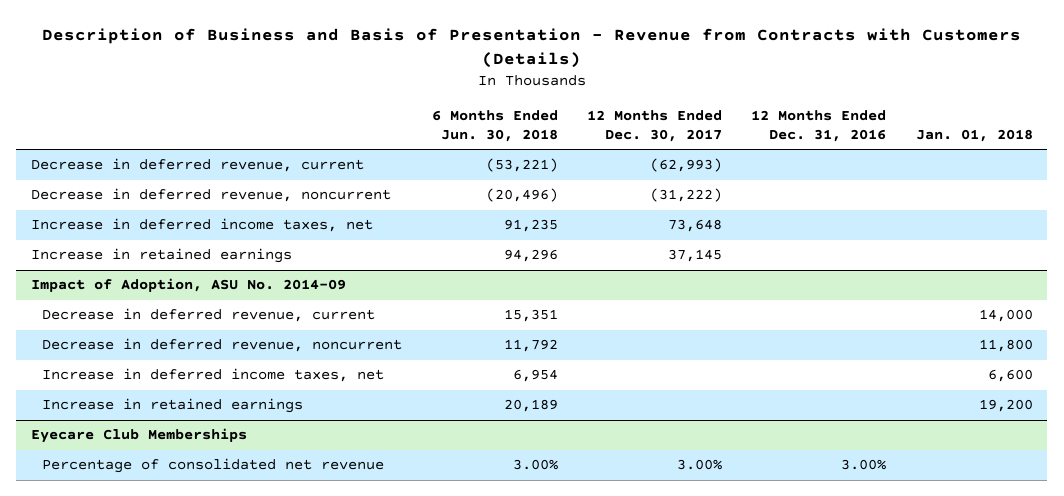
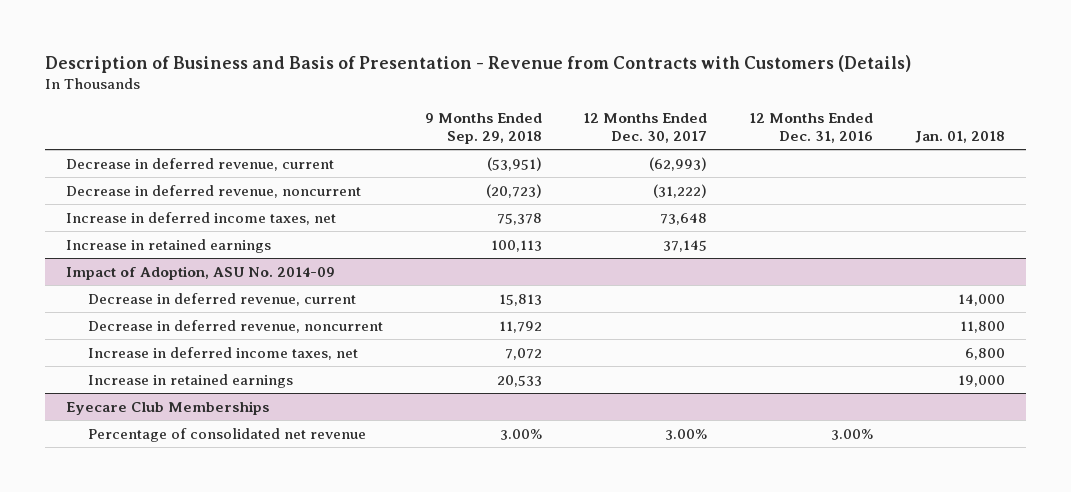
- | 6 Months Ended Jun. 30, 2018 | 12 Months Ended Dec. 30, 2017 | 12 Months Ended Dec. 31, 2016 | Jan. 01, 2018
+ | 9 Months Ended Sep. 29, 2018 | 12 Months Ended Dec. 30, 2017 | 12 Months Ended Dec. 31, 2016 | Jan. 01, 2018
@ Impact of Adoption, ASU No. 2014-09
- Increase in deferred income taxes, net | 6,954 | | | 6,600
- Increase in retained earnings | 20,189 | | | 19,200
+ Increase in deferred income taxes, net | 7,072 | | | 6,800
+ Increase in retained earnings | 20,533 | | | 19,000

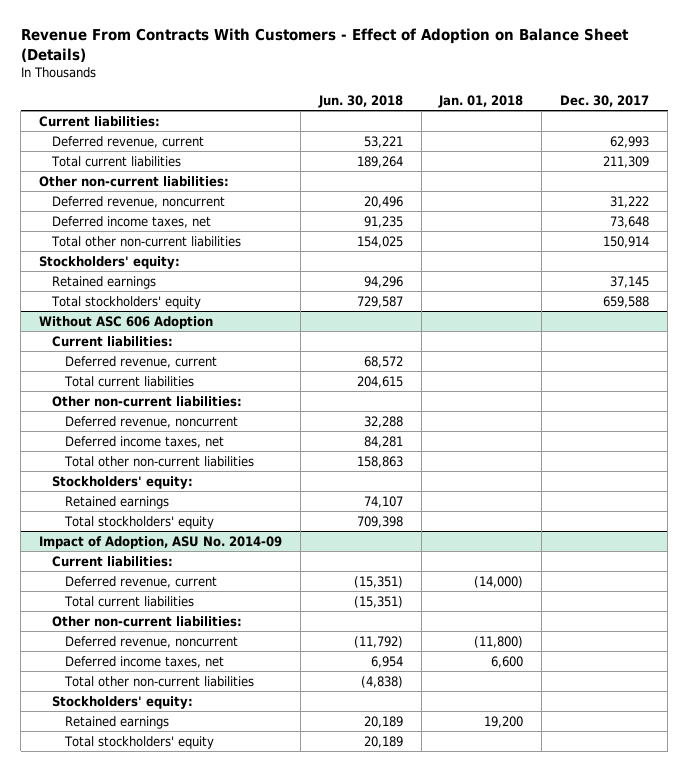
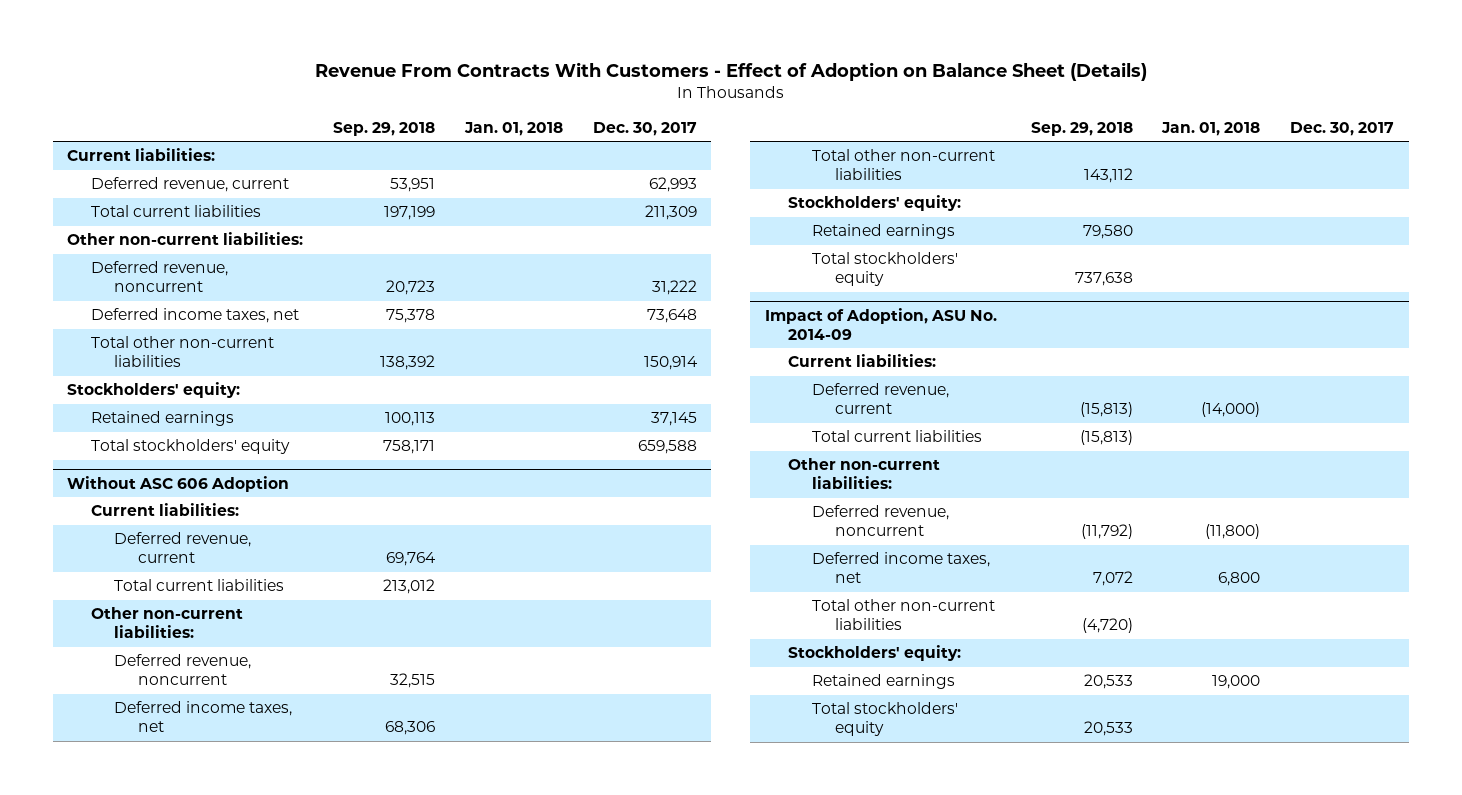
- | Jun. 30, 2018 | Jan. 01, 2018 | Dec. 30, 2017
+ | Sep. 29, 2018 | Jan. 01, 2018 | Dec. 30, 2017
@ Impact of Adoption, ASU No. 2014-09
- Deferred income taxes, net | 6,954 | 6,600 |
+ Deferred income taxes, net | 7,072 | 6,800 |
- Retained earnings | 20,189 | 19,200 |
+ Retained earnings | 20,533 | 19,000 |

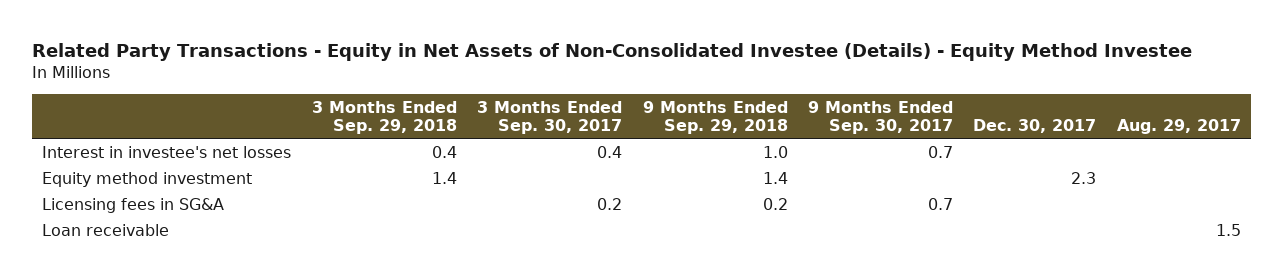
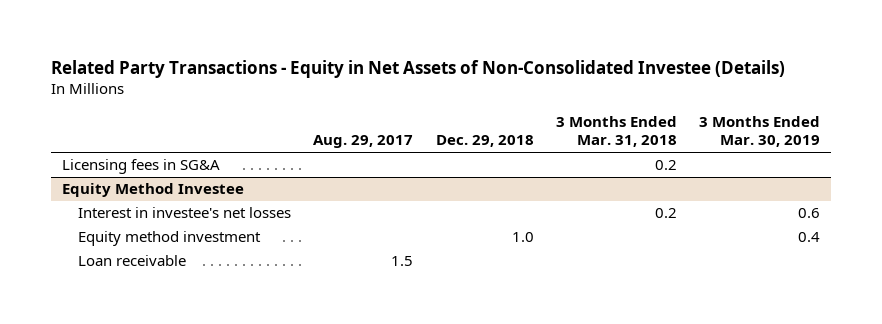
- Related Party Transactions - Equity in Net Assets of Non-Consolidated Investee (Details) - Equity Method Investee
+ Related Party Transactions - Equity in Net Assets of Non-Consolidated Investee (Details)
- | 3 Months Ended Sep. 29, 2018 | 3 Months Ended Sep. 30, 2017 | 9 Months Ended Sep. 29, 2018 | 9 Months Ended Sep. 30, 2017 | Dec. 30, 2017 | Aug. 29, 2017
+ | Aug. 29, 2017 | Dec. 29, 2018 | 3 Months Ended Mar. 31, 2018 | 3 Months Ended Mar. 30, 2019
- Interest in investee's net losses | 0.4 | 0.4 | 1.0 | 0.7 | |
- Equity method investment | 1.4 | | 1.4 | | 2.3 |
- Loan receivable | | | | | | 1.5
+ Equity Method Investee
+ Interest in investee's net losses | | | 0.2 | 0.6
+ Equity method investment | | 1.0 | | 0.4
+ Loan receivable | 1.5 | | |

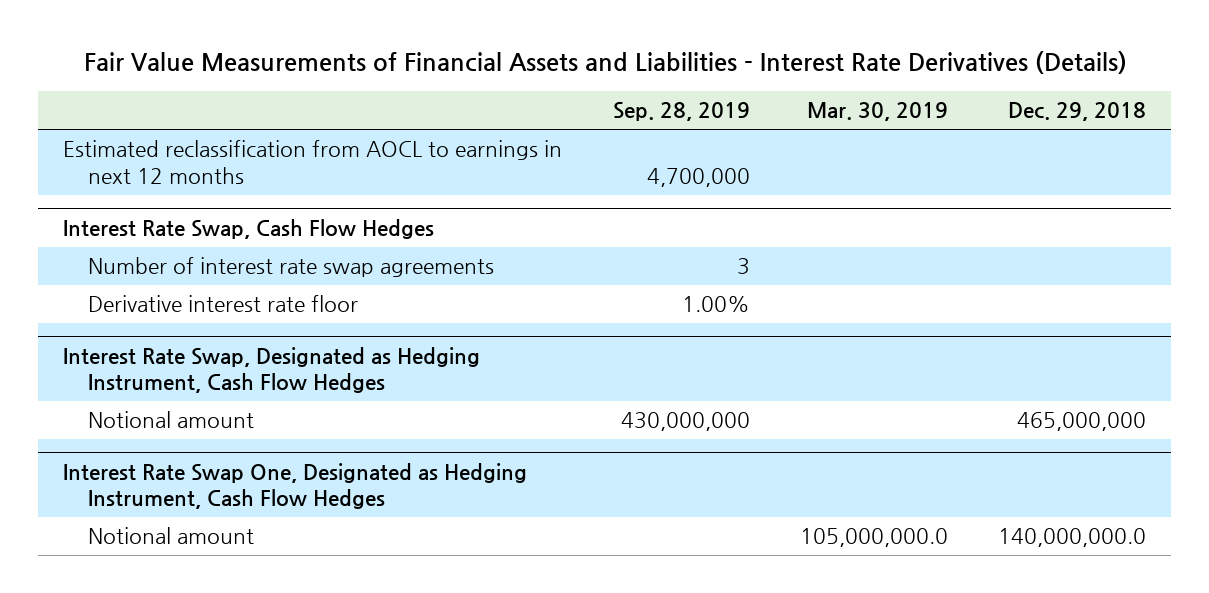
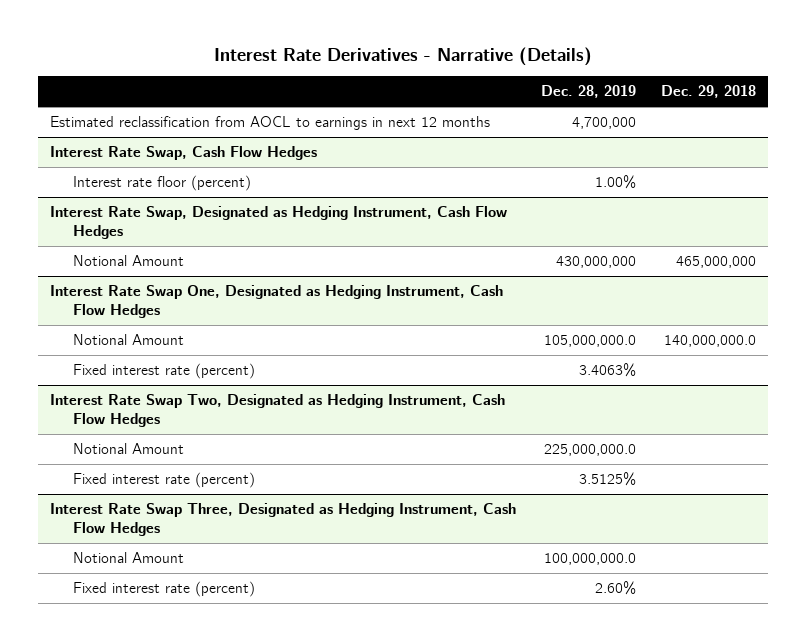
- Fair Value Measurements of Financial Assets and Liabilities - Interest Rate Derivatives (Details)
+ Interest Rate Derivatives - Narrative (Details)
- | Sep. 28, 2019 | Mar. 30, 2019 | Dec. 29, 2018
+ | Dec. 28, 2019 | Dec. 29, 2018
@ Interest Rate Swap, Cash Flow Hedges
- Number of interest rate swap agreements | 3 | |
- Derivative interest rate floor | 1.00% | |
+ Interest rate floor (percent) | 1.00% |
@ Interest Rate Swap, Designated as Hedging Instrument, Cash Flow Hedges
- Notional amount | 430,000,000 | | 465,000,000
+ Notional Amount | 430,000,000 | 465,000,000
@ Interest Rate Swap One, Designated as Hedging Instrument, Cash Flow Hedges
- Notional amount | | 105,000,000.0 | 140,000,000.0
+ Notional Amount | 105,000,000.0 | 140,000,000.0
+ Fixed interest rate (percent) | 3.4063% |
+ Interest Rate Swap Two, Designated as Hedging Instrument, Cash Flow Hedges
+ Notional Amount | 225,000,000.0 |
+ Fixed interest rate (percent) | 3.5125% |
+ Interest Rate Swap Three, Designated as Hedging Instrument, Cash Flow Hedges
+ Notional Amount | 100,000,000.0 |
+ Fixed interest rate (percent) | 2.60% |

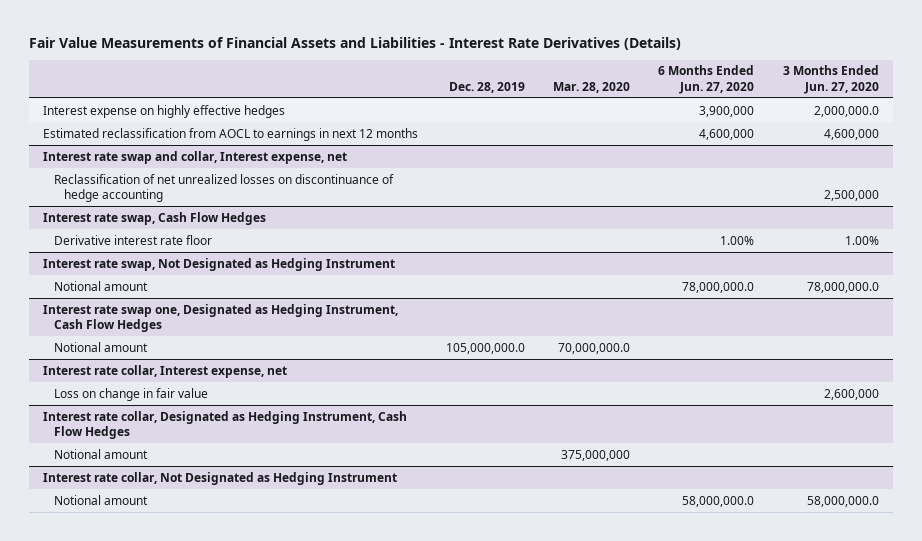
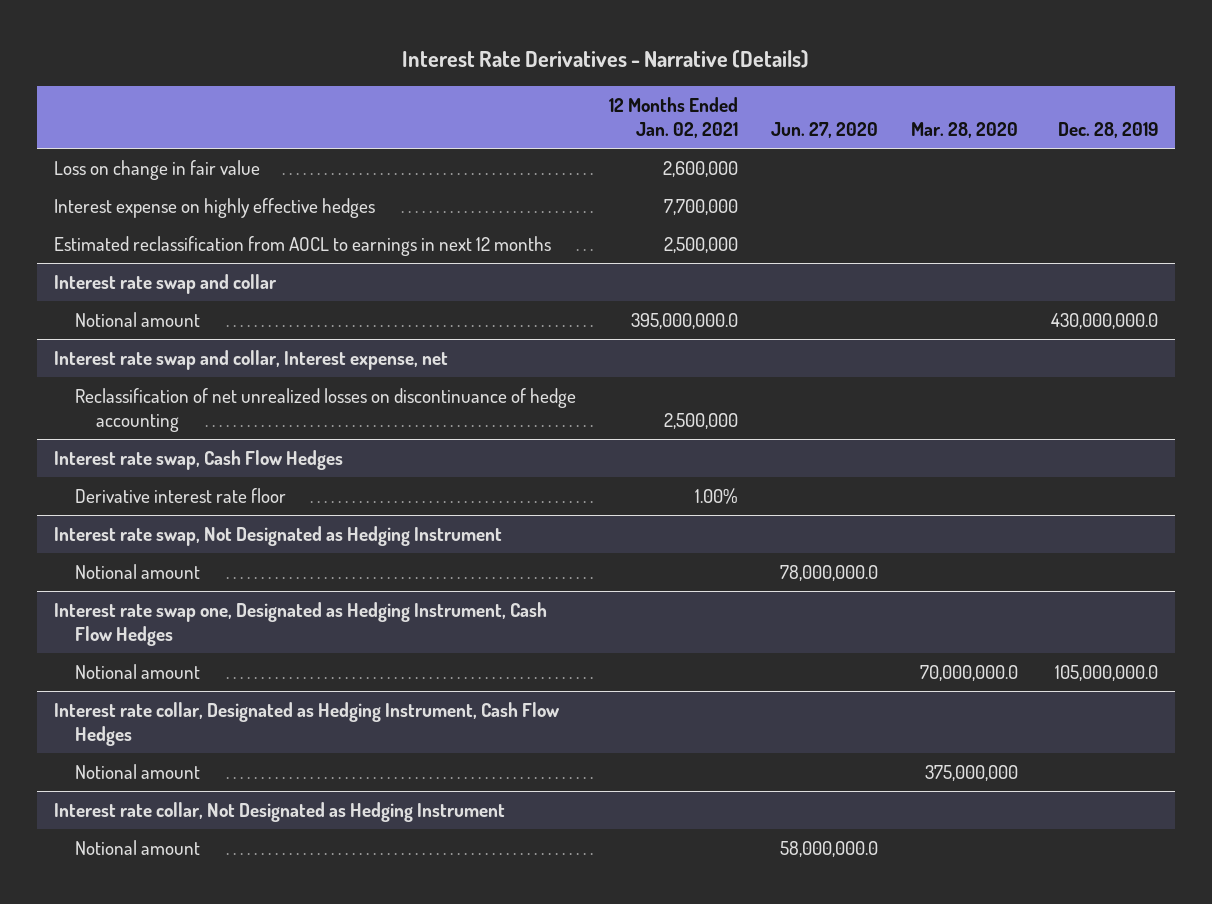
- Fair Value Measurements of Financial Assets and Liabilities - Interest Rate Derivatives (Details)
+ Interest Rate Derivatives - Narrative (Details)
- | Dec. 28, 2019 | Mar. 28, 2020 | 6 Months Ended Jun. 27, 2020 | 3 Months Ended Jun. 27, 2020
+ | 12 Months Ended Jan. 02, 2021 | Jun. 27, 2020 | Mar. 28, 2020 | Dec. 28, 2019
+ Loss on change in fair value | 2,600,000 | | |
+ Interest rate swap and collar
+ Notional amount | 395,000,000.0 | | | 430,000,000.0
- Interest rate collar, Interest expense, net
- Loss on change in fair value | | | | 2,600,000

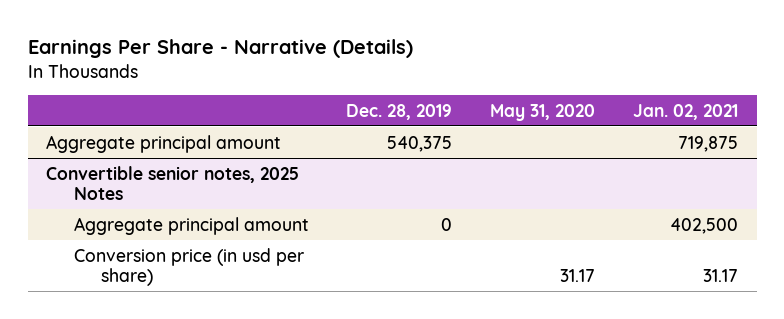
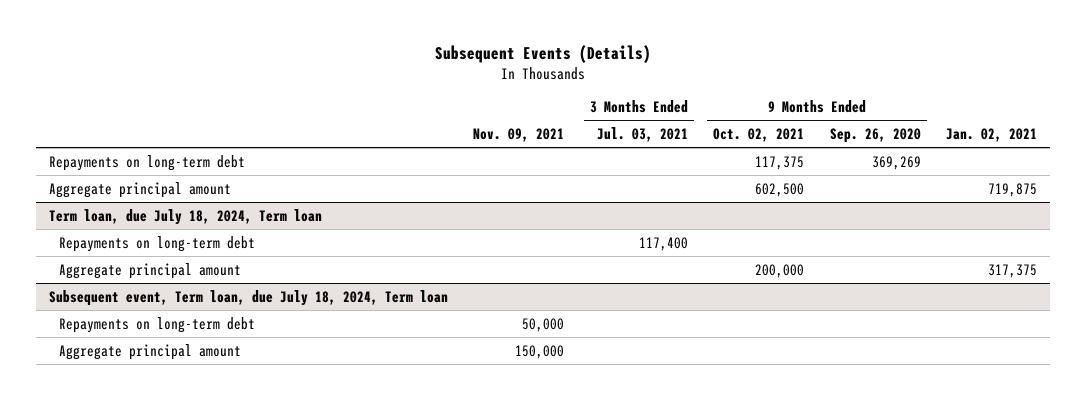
- Earnings Per Share - Narrative (Details)
+ Subsequent Events (Details)
- | Dec. 28, 2019 | May 31, 2020 | Jan. 02, 2021
+ | Nov. 09, 2021 | 3 Months Ended Jul. 03, 2021 | 9 Months Ended Oct. 02, 2021 | 9 Months Ended Sep. 26, 2020 | Jan. 02, 2021
+ Repayments on long-term debt | | | 117,375 | 369,269 |
- Convertible senior notes, 2025 Notes
- Aggregate principal amount | 0 | | 402,500
- Conversion price (in usd per share) | | 31.17 | 31.17
+ Term loan, due July 18, 2024, Term loan
+ Repayments on long-term debt | | 117,400 | | |
+ Aggregate principal amount | | | 200,000 | | 317,375
+ Subsequent event, Term loan, due July 18, 2024, Term loan
+ Repayments on long-term debt | 50,000 | | | |
+ Aggregate principal amount | 150,000 | | | |

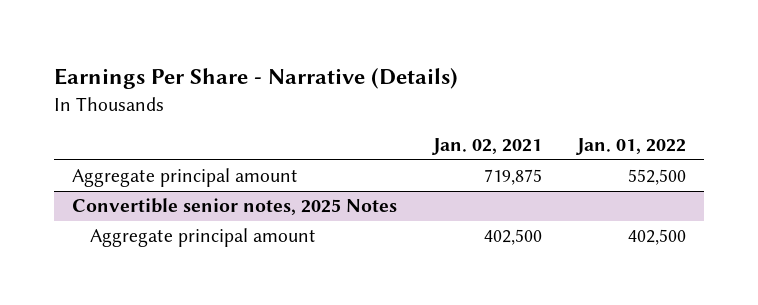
- Subsequent Events (Details)
+ Earnings Per Share - Narrative (Details)
- | Nov. 09, 2021 | 3 Months Ended Jul. 03, 2021 | 9 Months Ended Oct. 02, 2021 | 9 Months Ended Sep. 26, 2020 | Jan. 02, 2021
+ | Jan. 02, 2021 | Jan. 01, 2022
- Repayments on long-term debt | | | 117,375 | 369,269 |
- Term loan, due July 18, 2024, Term loan
- Repayments on long-term debt | | 117,400 | | |
- Aggregate principal amount | | | 200,000 | | 317,375
- Subsequent event, Term loan, due July 18, 2024, Term loan
- Repayments on long-term debt | 50,000 | | | |
- Aggregate principal amount | 150,000 | | | |
+ Convertible senior notes, 2025 Notes
+ Aggregate principal amount | 402,500 | 402,500

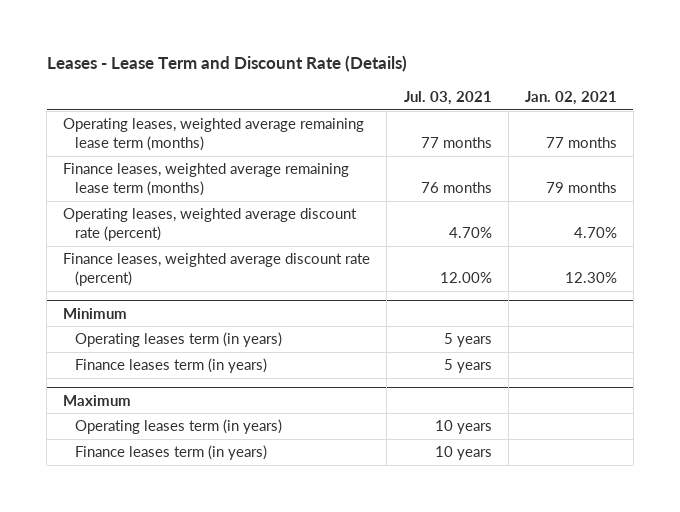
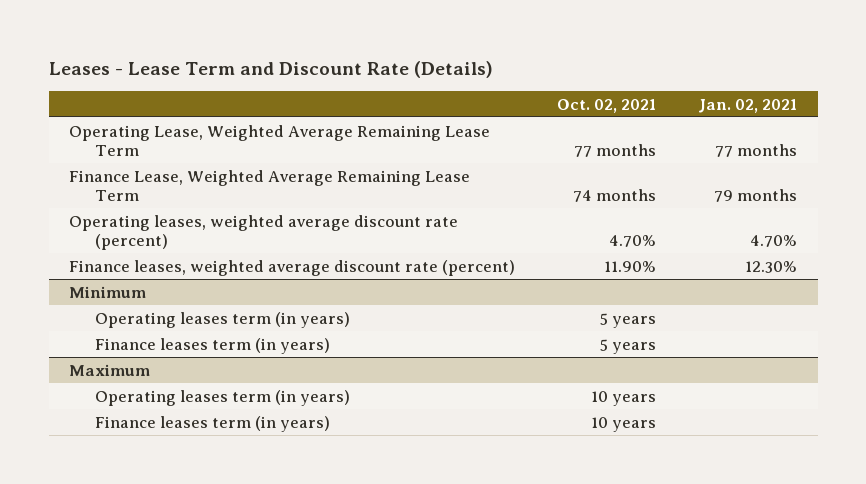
- | Jul. 03, 2021 | Jan. 02, 2021
+ | Oct. 02, 2021 | Jan. 02, 2021
- Operating leases, weighted average remaining lease term (months) | 77 months | 77 months
- Finance leases, weighted average remaining lease term (months) | 76 months | 79 months
+ Operating Lease, Weighted Average Remaining Lease Term | 77 months | 77 months
+ Finance Lease, Weighted Average Remaining Lease Term | 74 months | 79 months

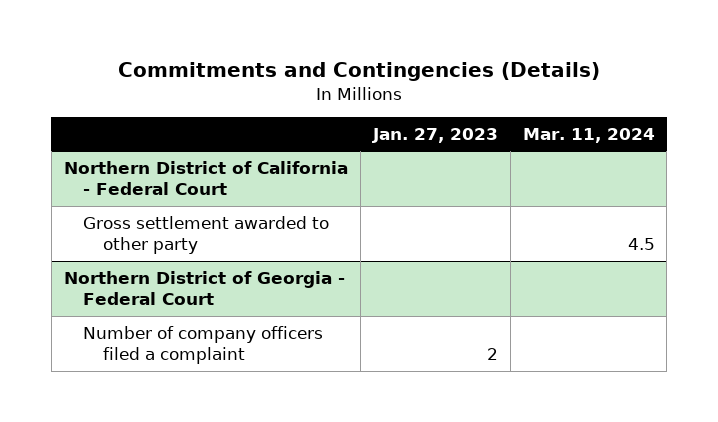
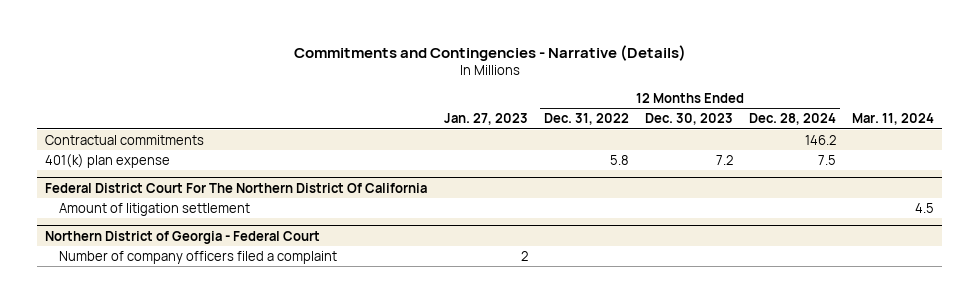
- Commitments and Contingencies (Details)
+ Commitments and Contingencies - Narrative (Details)
- | Jan. 27, 2023 | Mar. 11, 2024
+ | Jan. 27, 2023 | 12 Months Ended Dec. 31, 2022 | 12 Months Ended Dec. 30, 2023 | 12 Months Ended Dec. 28, 2024 | Mar. 11, 2024
- Northern District of California - Federal Court
- Gross settlement awarded to other party | | 4.5
+ Contractual commitments | | | | 146.2 |
+ 401(k) plan expense | | 5.8 | 7.2 | 7.5 |
+ Federal District Court For The Northern District Of California
+ Amount of litigation settlement | | | | | 4.5

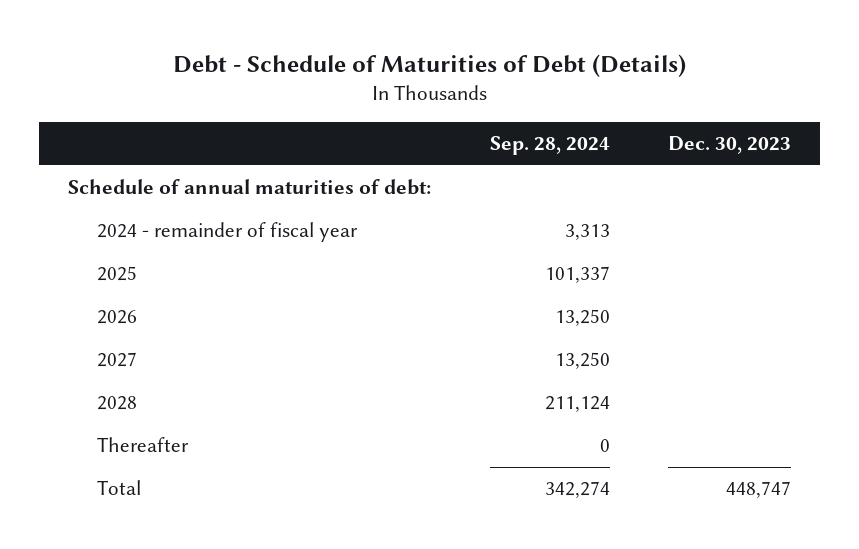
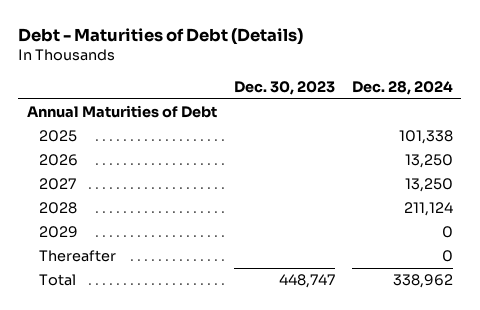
- Debt - Schedule of Maturities of Debt (Details)
+ Debt - Maturities of Debt (Details)
- | Sep. 28, 2024 | Dec. 30, 2023
+ | Dec. 30, 2023 | Dec. 28, 2024
- Schedule of annual maturities of debt:
- 2024 - remainder of fiscal year | 3,313 |
+ Annual Maturities of Debt
+ 2029 | | 0

